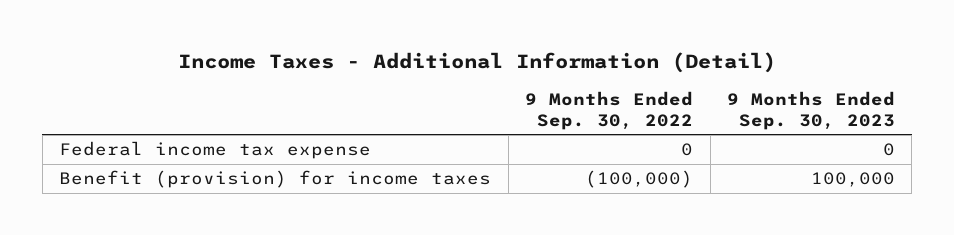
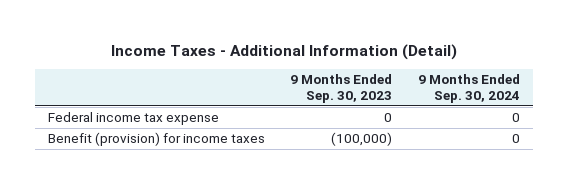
- | 9 Months Ended Sep. 30, 2022 | 9 Months Ended Sep. 30, 2023
+ | 9 Months Ended Sep. 30, 2023 | 9 Months Ended Sep. 30, 2024
- Benefit (provision) for income taxes | (100,000) | 100,000
+ Benefit (provision) for income taxes | (100,000) | 0

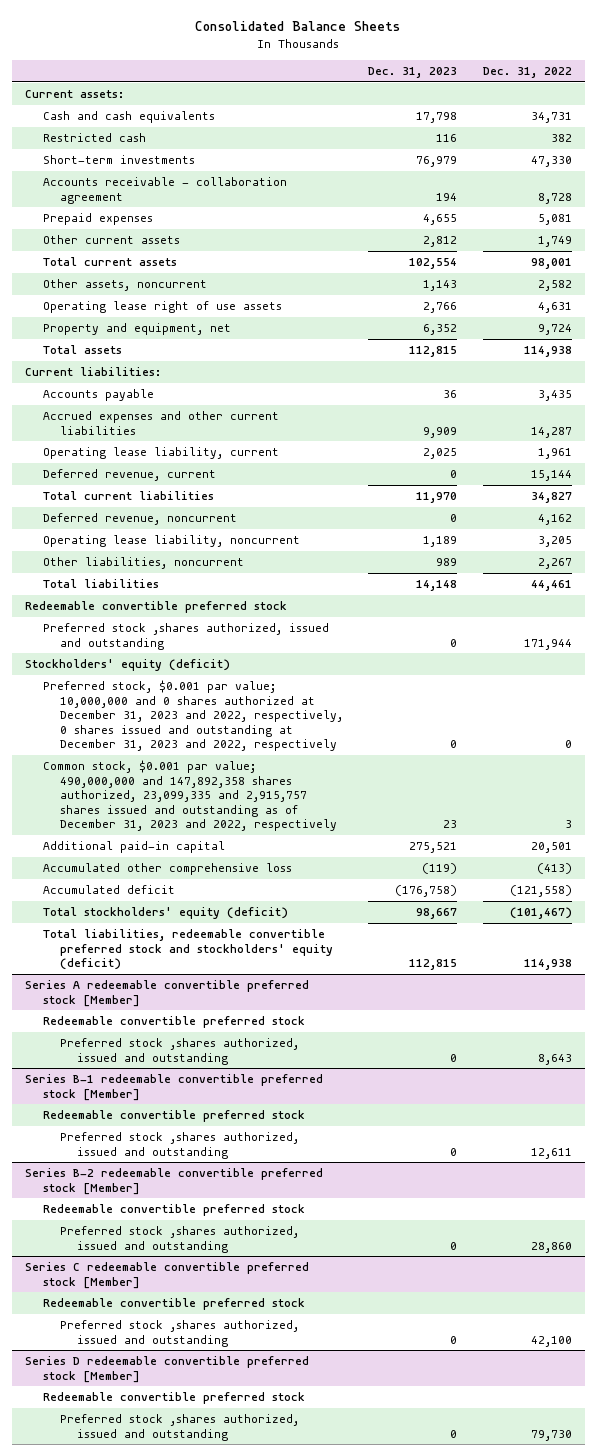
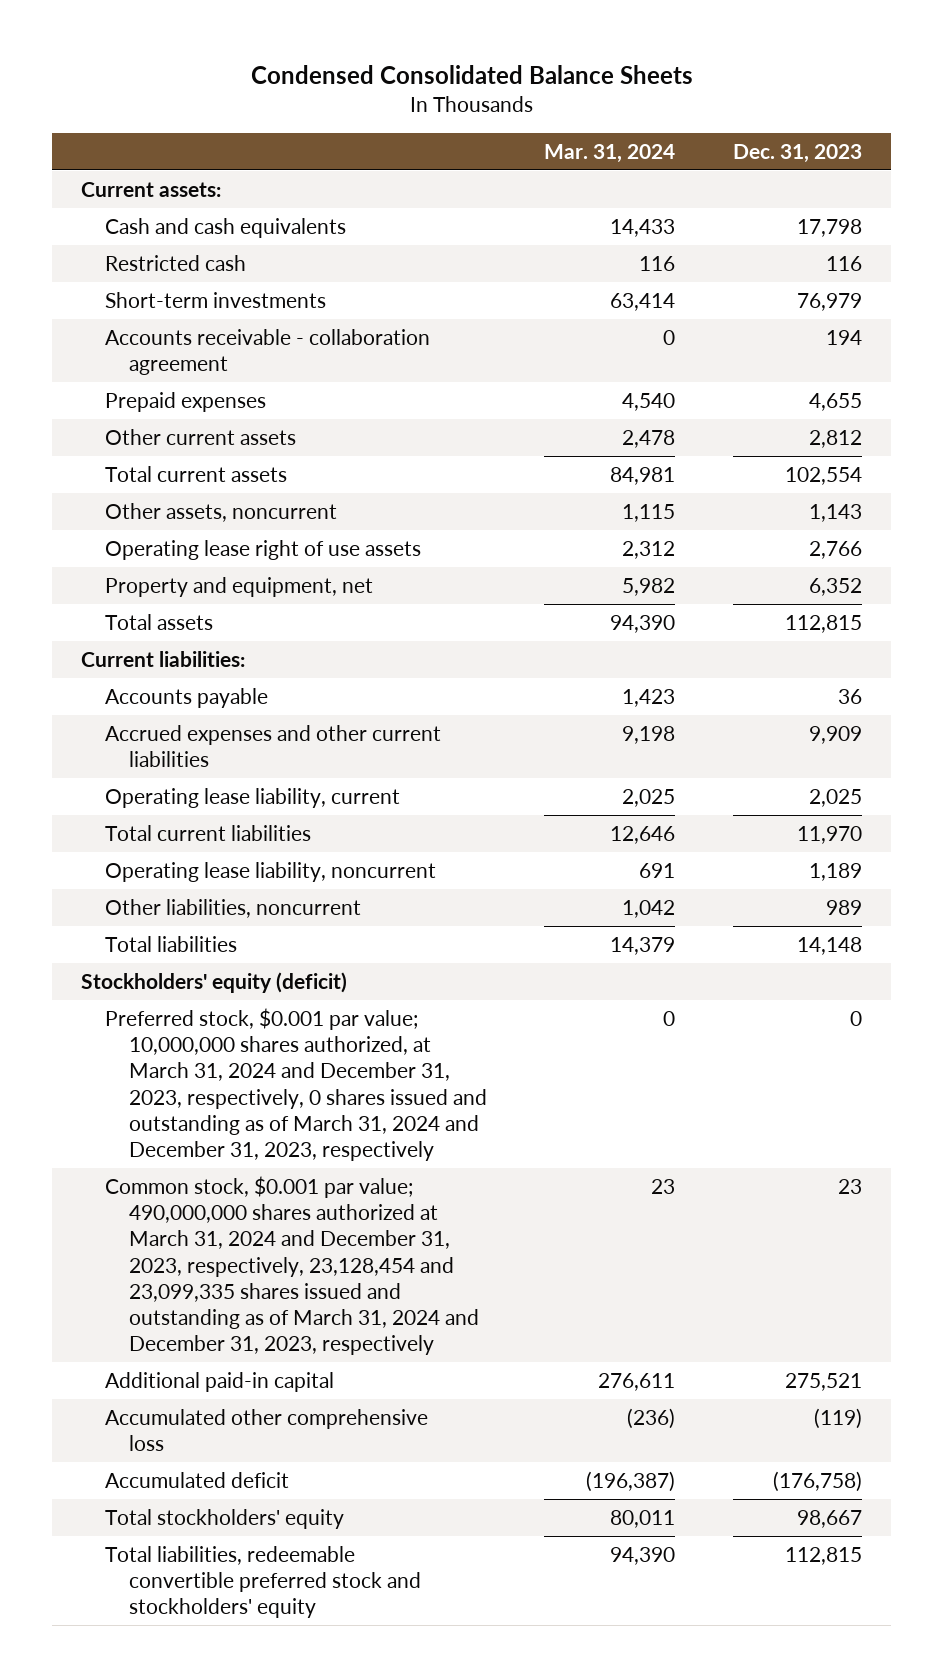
- Consolidated Balance Sheets
+ Condensed Consolidated Balance Sheets
- | Dec. 31, 2023 | Dec. 31, 2022
+ | Mar. 31, 2024 | Dec. 31, 2023
- Deferred revenue, current | 0 | 15,144
- Deferred revenue, noncurrent | 0 | 4,162
- Redeemable convertible preferred stock
- Preferred stock ,shares authorized, issued and outstanding | 0 | 171,944
- Preferred stock, $0.001 par value; 10,000,000 and 0 shares authorized at December 31, 2023 and 2022, respectively, 0 shares issued and outstanding at December 31, 2023 and 2022, respectively | 0 | 0
- Common stock, $0.001 par value; 490,000,000 and 147,892,358 shares authorized, 23,099,335 and 2,915,757 shares issued and outstanding as of December 31, 2023 and 2022, respectively | 23 | 3
+ Preferred stock, $0.001 par value; 10,000,000 shares authorized, at March 31, 2024 and December 31, 2023, respectively, 0 shares issued and outstanding as of March 31, 2024 and December 31, 2023, respectively | 0 | 0
+ Common stock, $0.001 par value; 490,000,000 shares authorized at March 31, 2024 and December 31, 2023, respectively, 23,128,454 and 23,099,335 shares issued and outstanding as of March 31, 2024 and December 31, 2023, respectively | 23 | 23
- Total stockholders' equity (deficit) | 98,667 | (101,467)
- Total liabilities, redeemable convertible preferred stock and stockholders' equity (deficit) | 112,815 | 114,938
- Series A redeemable convertible preferred stock [Member]
- Redeemable convertible preferred stock
- Preferred stock ,shares authorized, issued and outstanding | 0 | 8,643
- Series B-1 redeemable convertible preferred stock [Member]
- Redeemable convertible preferred stock
- Preferred stock ,shares authorized, issued and outstanding | 0 | 12,611
- Series B-2 redeemable convertible preferred stock [Member]
- Redeemable convertible preferred stock
- Preferred stock ,shares authorized, issued and outstanding | 0 | 28,860
- Series C redeemable convertible preferred stock [Member]
- Redeemable convertible preferred stock
- Preferred stock ,shares authorized, issued and outstanding | 0 | 42,100
- Series D redeemable convertible preferred stock [Member]
- Redeemable convertible preferred stock
- Preferred stock ,shares authorized, issued and outstanding | 0 | 79,730
+ Total stockholders' equity | 80,011 | 98,667
+ Total liabilities, redeemable convertible preferred stock and stockholders' equity | 94,390 | 112,815

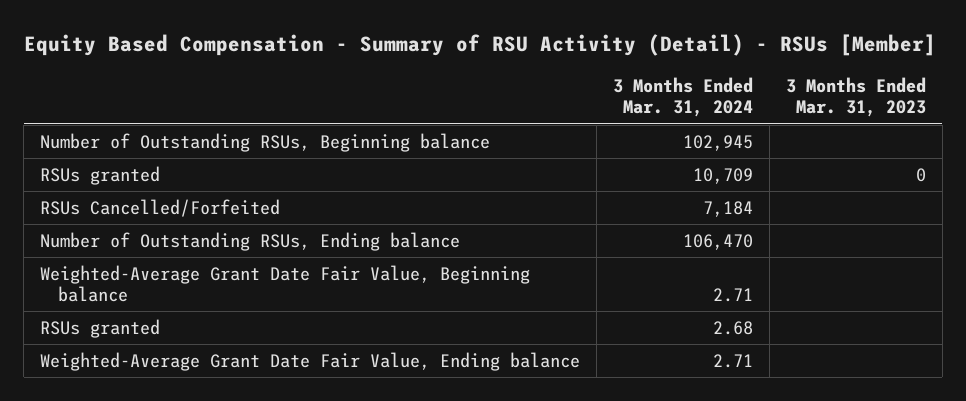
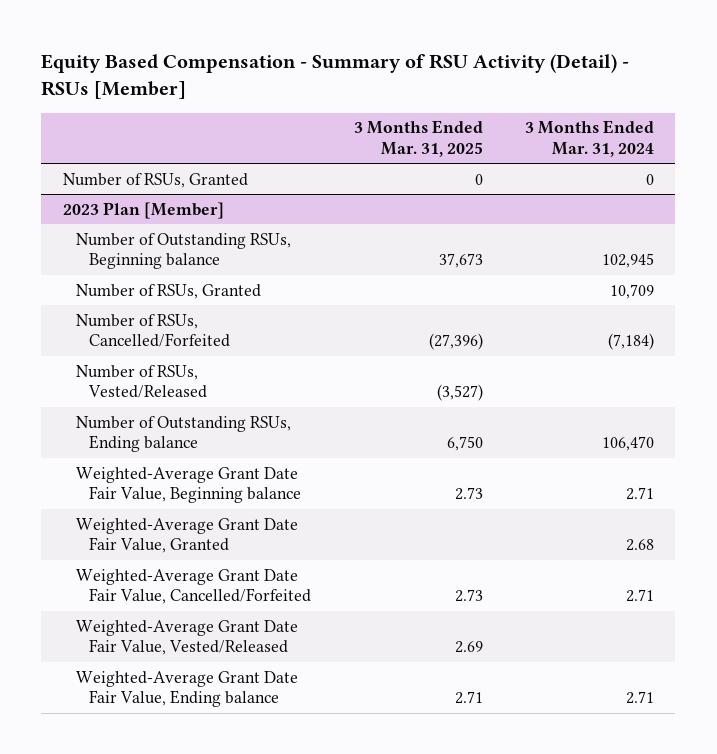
- | 3 Months Ended Mar. 31, 2024 | 3 Months Ended Mar. 31, 2023
+ | 3 Months Ended Mar. 31, 2025 | 3 Months Ended Mar. 31, 2024
+ Number of RSUs, Granted | 0 | 0
+ 2023 Plan [Member]
- RSUs granted | 10,709 | 0
- RSUs Cancelled/Forfeited | 7,184 |
+ Number of RSUs, Granted | | 10,709
+ Number of RSUs, Cancelled/Forfeited | (27,396) | (7,184)
+ Number of RSUs, Vested/Released | (3,527) |
- RSUs granted | 2.68 |
+ Weighted-Average Grant Date Fair Value, Granted | | 2.68
+ Weighted-Average Grant Date Fair Value, Cancelled/Forfeited | 2.73 | 2.71
+ Weighted-Average Grant Date Fair Value, Vested/Released | 2.69 |

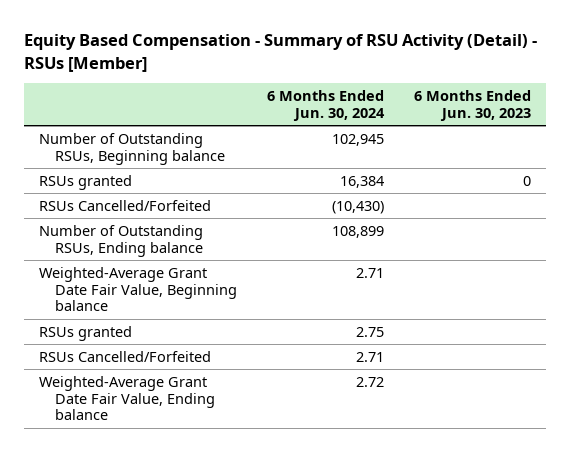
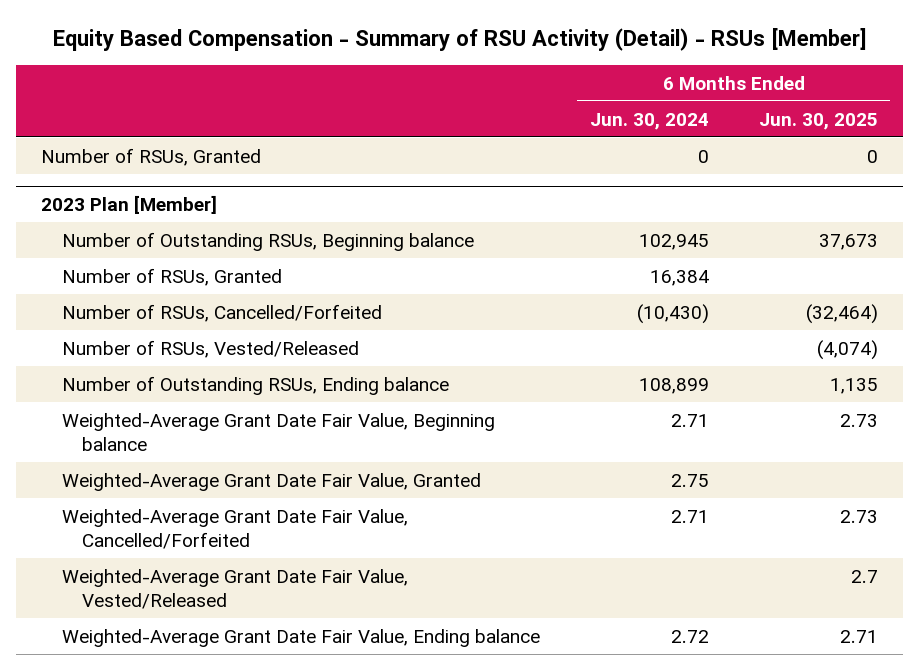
- | 6 Months Ended Jun. 30, 2024 | 6 Months Ended Jun. 30, 2023
+ | 6 Months Ended Jun. 30, 2024 | 6 Months Ended Jun. 30, 2025
+ Number of RSUs, Granted | 0 | 0
+ 2023 Plan [Member]
- RSUs granted | 16,384 | 0
- RSUs Cancelled/Forfeited | (10,430) |
+ Number of RSUs, Granted | 16,384 |
+ Number of RSUs, Cancelled/Forfeited | (10,430) | (32,464)
+ Number of RSUs, Vested/Released | | (4,074)
- RSUs granted | 2.75 |
- RSUs Cancelled/Forfeited | 2.71 |
+ Weighted-Average Grant Date Fair Value, Granted | 2.75 |
+ Weighted-Average Grant Date Fair Value, Cancelled/Forfeited | 2.71 | 2.73
+ Weighted-Average Grant Date Fair Value, Vested/Released | | 2.7

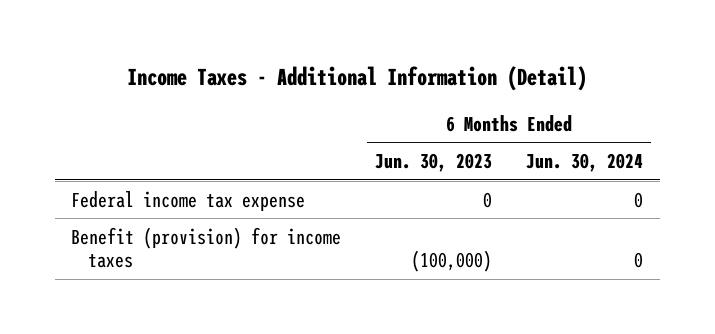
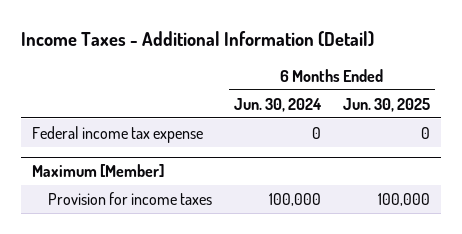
- | 6 Months Ended Jun. 30, 2023 | 6 Months Ended Jun. 30, 2024
+ | 6 Months Ended Jun. 30, 2024 | 6 Months Ended Jun. 30, 2025
- Benefit (provision) for income taxes | (100,000) | 0
+ Maximum [Member]
+ Provision for income taxes | 100,000 | 100,000

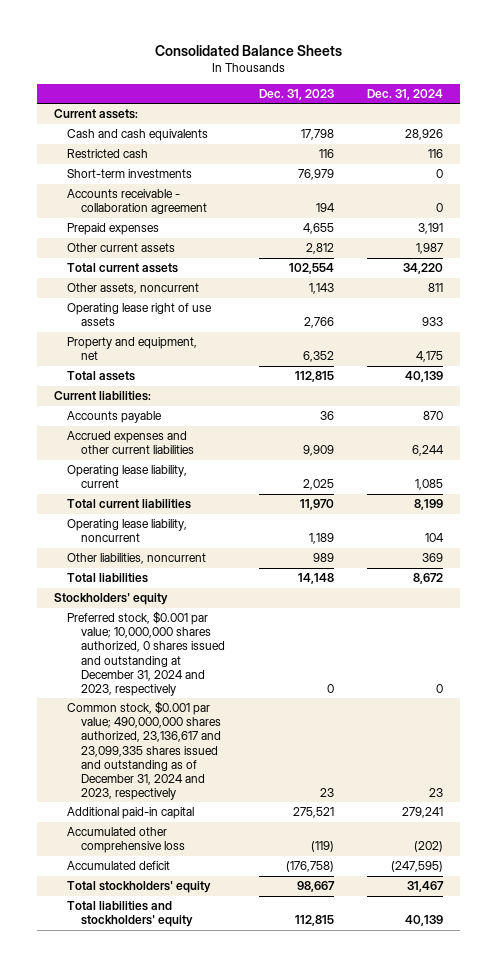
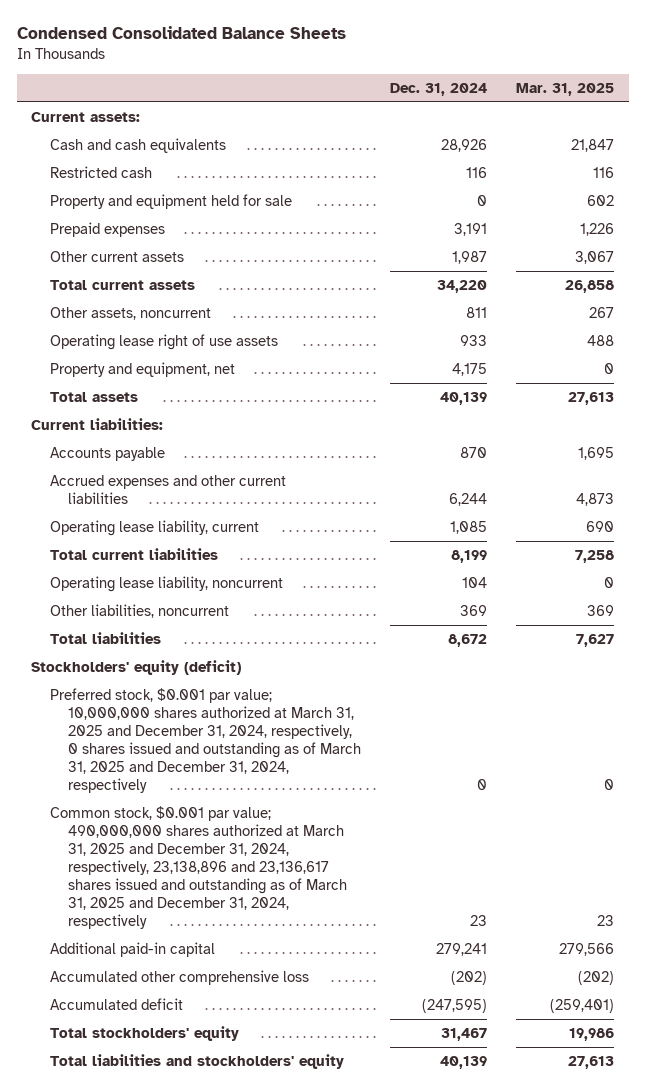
- Consolidated Balance Sheets
+ Condensed Consolidated Balance Sheets
- | Dec. 31, 2023 | Dec. 31, 2024
+ | Dec. 31, 2024 | Mar. 31, 2025
- Short-term investments | 76,979 | 0
- Accounts receivable - collaboration agreement | 194 | 0
+ Property and equipment held for sale | 0 | 602
- Stockholders' equity
- Preferred stock, $0.001 par value; 10,000,000 shares authorized, 0 shares issued and outstanding at December 31, 2024 and 2023, respectively | 0 | 0
- Common stock, $0.001 par value; 490,000,000 shares authorized, 23,136,617 and 23,099,335 shares issued and outstanding as of December 31, 2024 and 2023, respectively | 23 | 23
+ Stockholders' equity (deficit)
+ Preferred stock, $0.001 par value; 10,000,000 shares authorized at March 31, 2025 and December 31, 2024, respectively, 0 shares issued and outstanding as of March 31, 2025 and December 31, 2024, respectively | 0 | 0
+ Common stock, $0.001 par value; 490,000,000 shares authorized at March 31, 2025 and December 31, 2024, respectively, 23,138,896 and 23,136,617 shares issued and outstanding as of March 31, 2025 and December 31, 2024, respectively | 23 | 23

